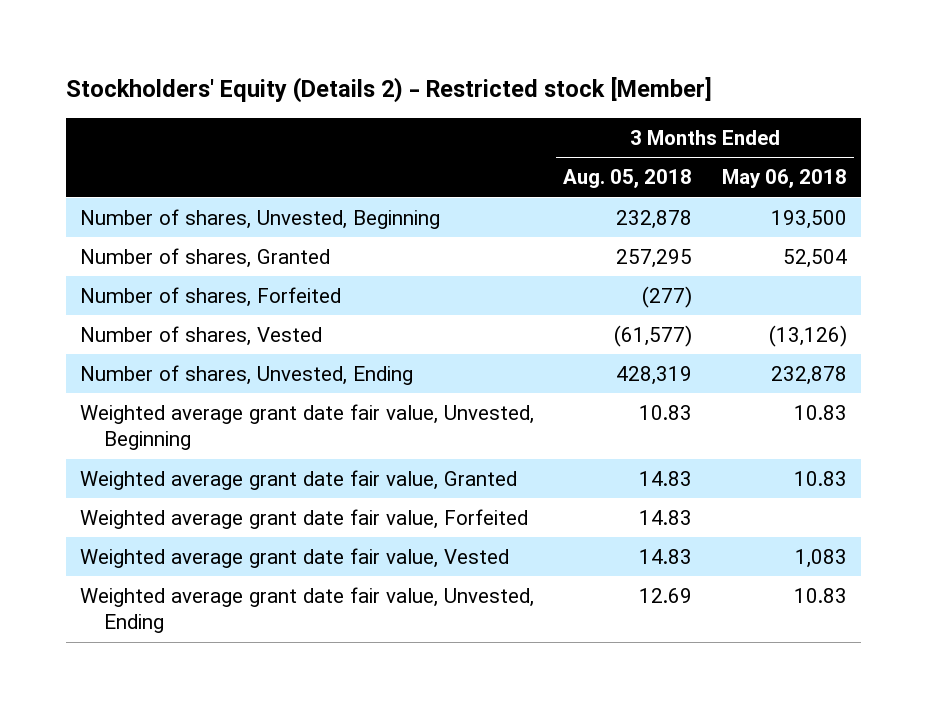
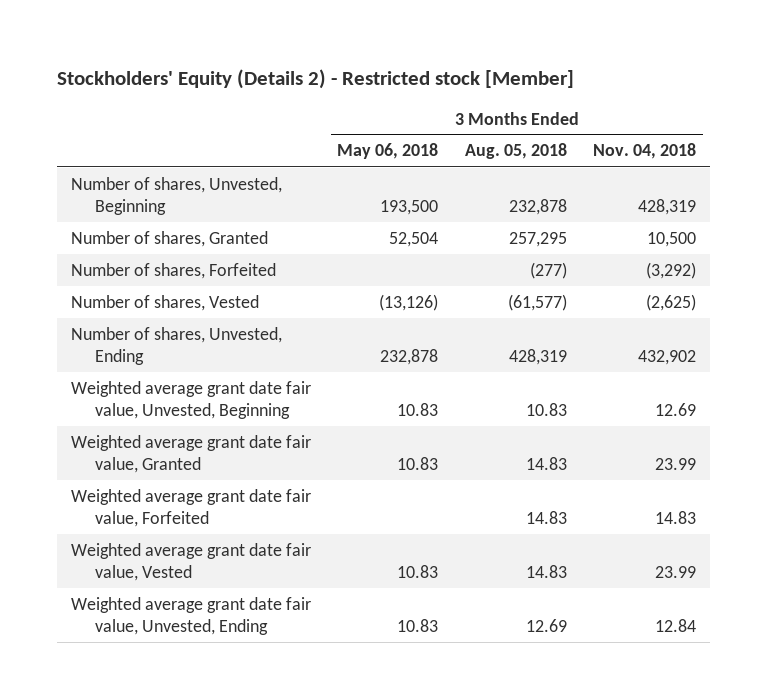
- | 3 Months Ended Aug. 05, 2018 | 3 Months Ended May 06, 2018
+ | 3 Months Ended May 06, 2018 | 3 Months Ended Aug. 05, 2018 | 3 Months Ended Nov. 04, 2018
- Weighted average grant date fair value, Vested | 14.83 | 1,083
+ Weighted average grant date fair value, Vested | 10.83 | 14.83 | 23.99

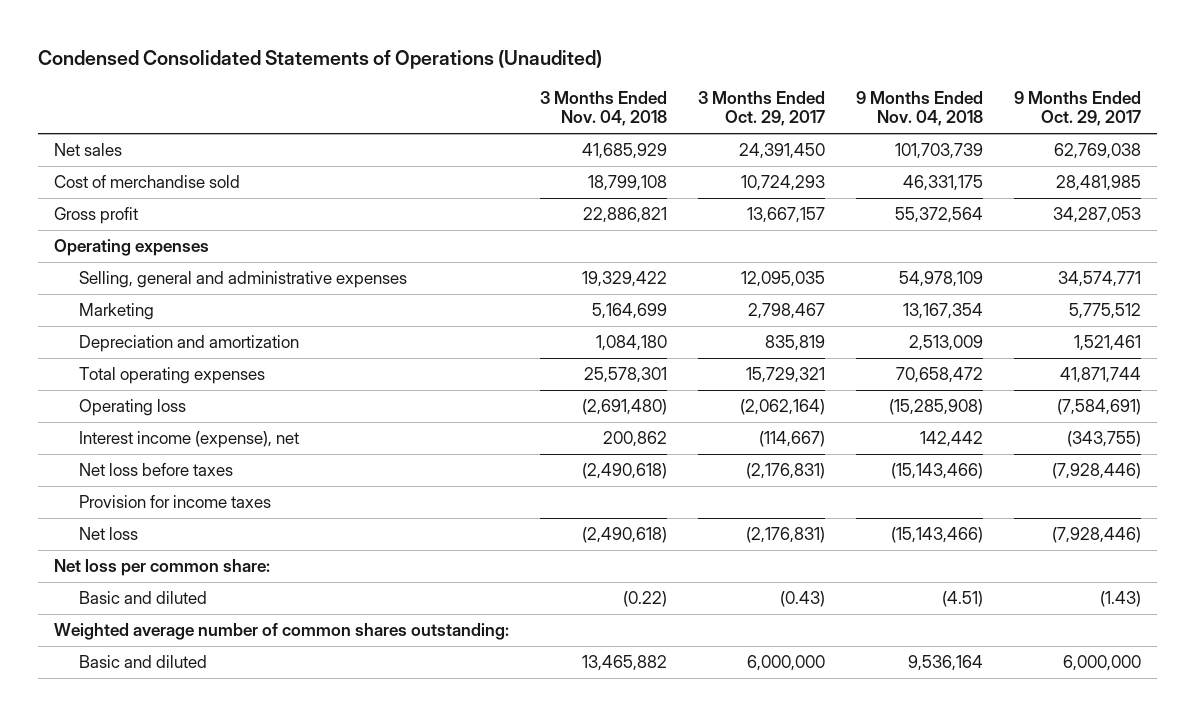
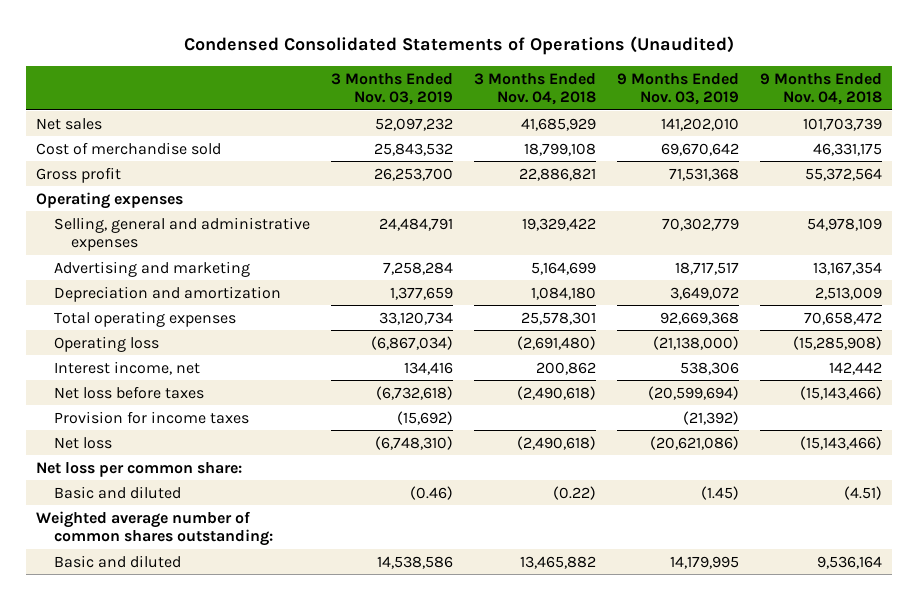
- | 3 Months Ended Nov. 04, 2018 | 3 Months Ended Oct. 29, 2017 | 9 Months Ended Nov. 04, 2018 | 9 Months Ended Oct. 29, 2017
+ | 3 Months Ended Nov. 03, 2019 | 3 Months Ended Nov. 04, 2018 | 9 Months Ended Nov. 03, 2019 | 9 Months Ended Nov. 04, 2018
- Marketing | 5,164,699 | 2,798,467 | 13,167,354 | 5,775,512
+ Advertising and marketing | 7,258,284 | 5,164,699 | 18,717,517 | 13,167,354
- Interest income (expense), net | 200,862 | (114,667) | 142,442 | (343,755)
+ Interest income, net | 134,416 | 200,862 | 538,306 | 142,442

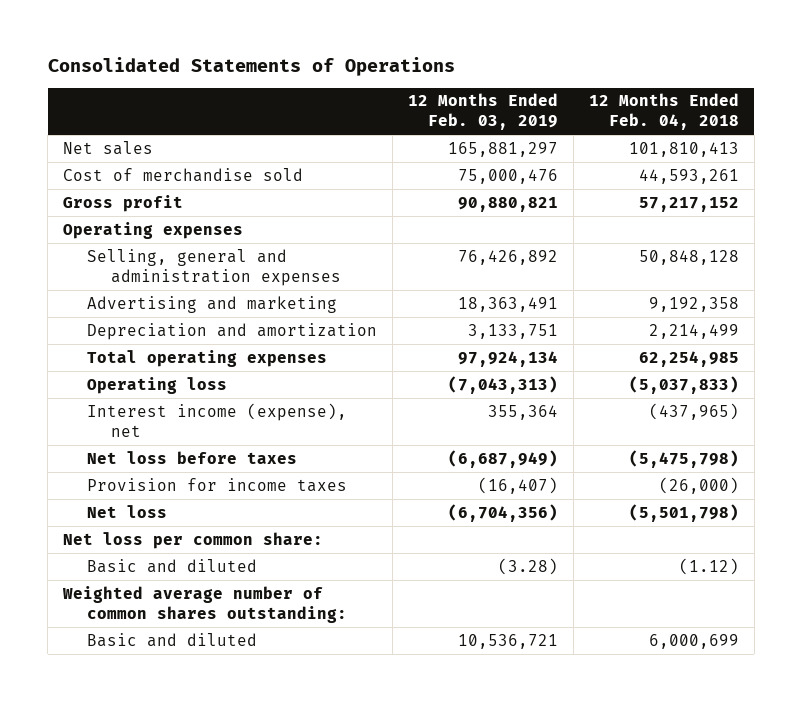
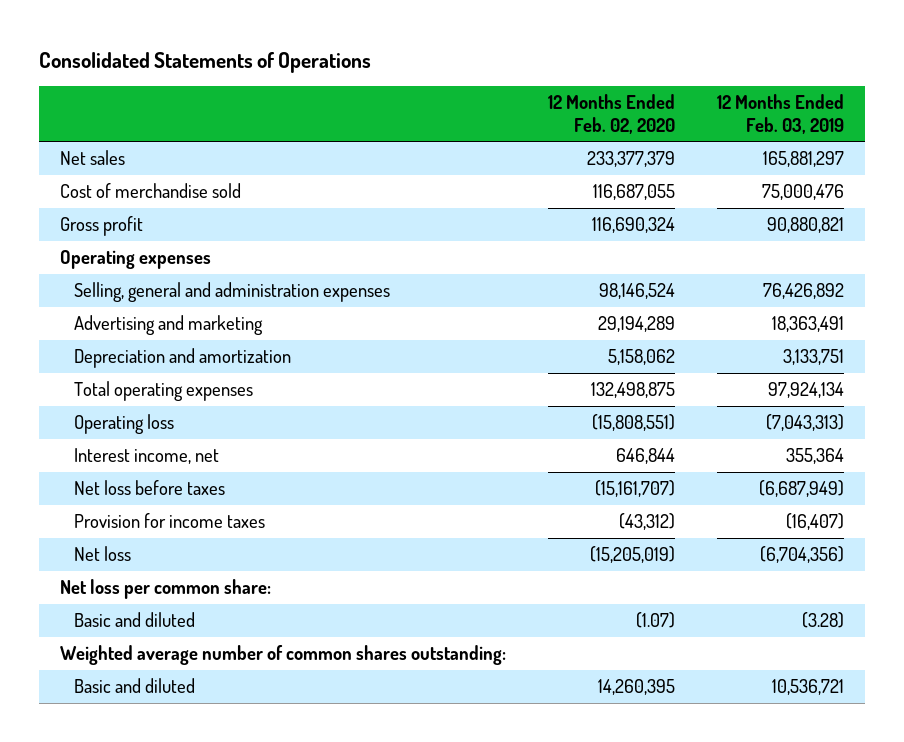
- | 12 Months Ended Feb. 03, 2019 | 12 Months Ended Feb. 04, 2018
+ | 12 Months Ended Feb. 02, 2020 | 12 Months Ended Feb. 03, 2019
- Interest income (expense), net | 355,364 | (437,965)
+ Interest income, net | 646,844 | 355,364

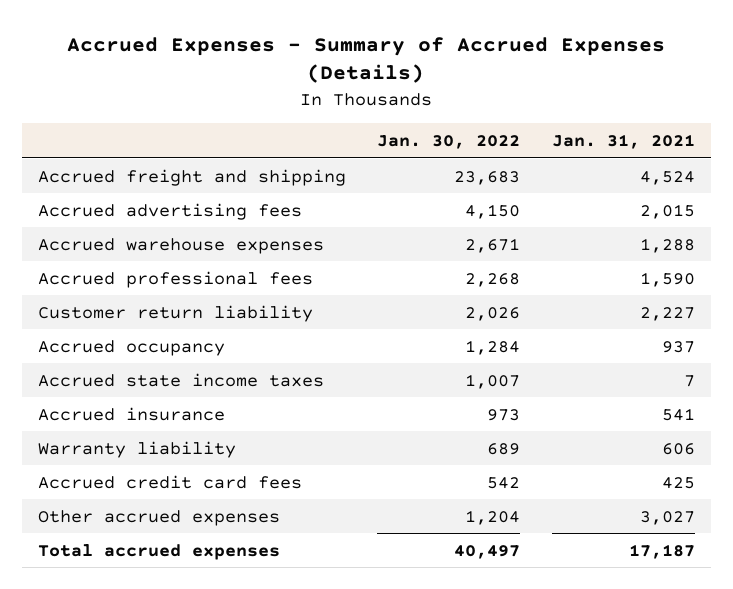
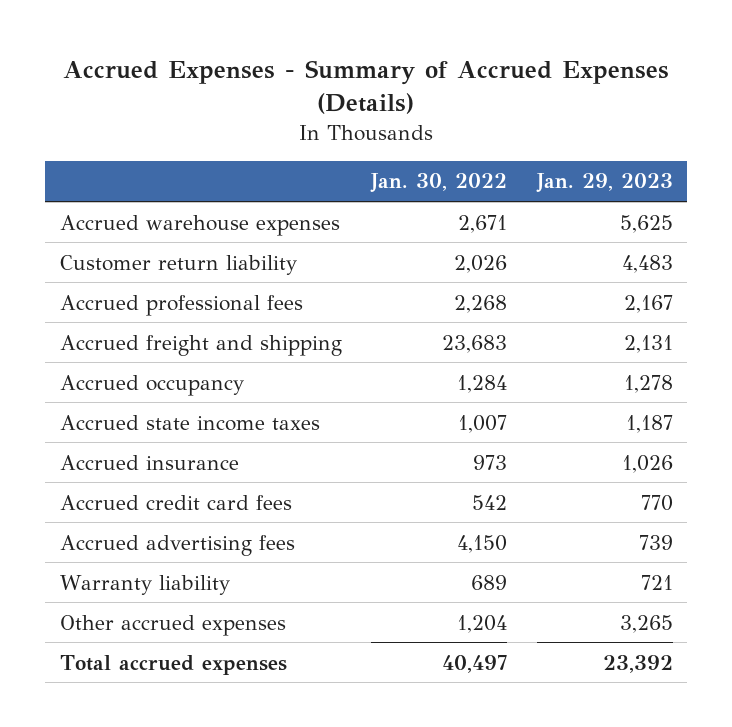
- | Jan. 30, 2022 | Jan. 31, 2021
+ | Jan. 30, 2022 | Jan. 29, 2023
moved down: Accrued professional fees | 2,268 | 2,167
moved down: Accrued freight and shipping | 23,683 | 2,131
moved down: Accrued advertising fees | 4,150 | 739
moved down: Warranty liability | 689 | 721

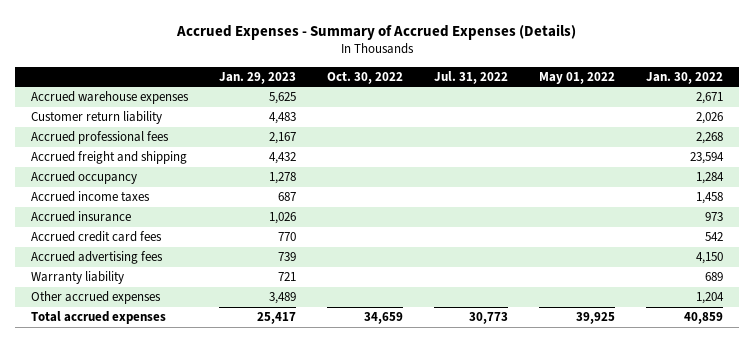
- | Jan. 30, 2022 | Jan. 29, 2023
+ | Jan. 29, 2023 | Oct. 30, 2022 | Jul. 31, 2022 | May 01, 2022 | Jan. 30, 2022
- Accrued freight and shipping | 23,683 | 2,131
+ Accrued freight and shipping | 4,432 | | | | 23,594
- Accrued state income taxes | 1,007 | 1,187
+ Accrued income taxes | 687 | | | | 1,458
- Other accrued expenses | 1,204 | 3,265
- Total accrued expenses | 40,497 | 23,392
+ Other accrued expenses | 3,489 | | | | 1,204
+ Total accrued expenses | 25,417 | 34,659 | 30,773 | 39,925 | 40,859

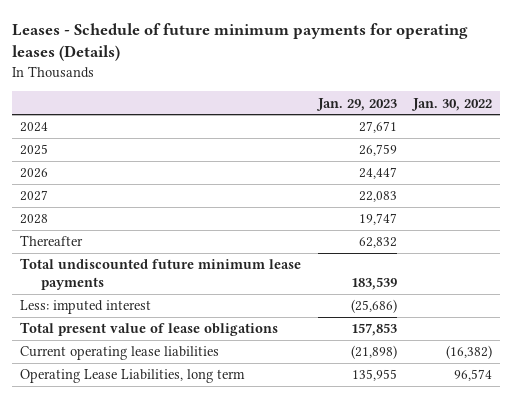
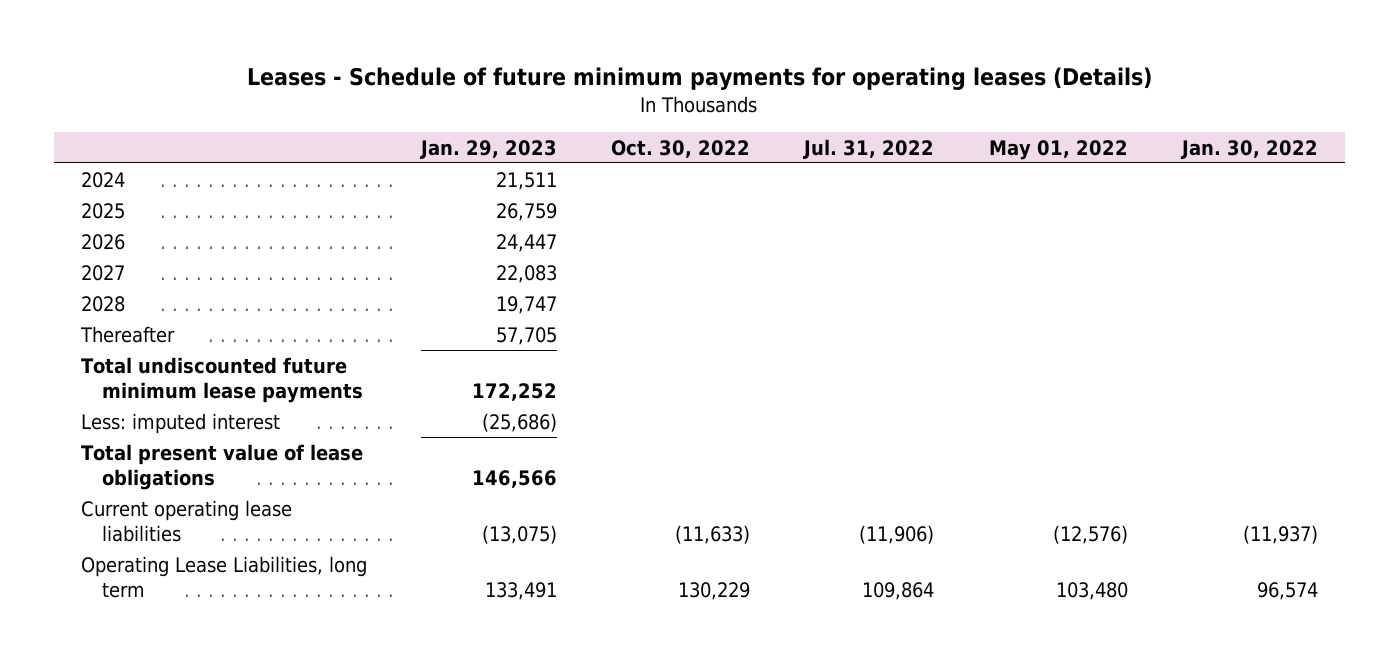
- | Jan. 29, 2023 | Jan. 30, 2022
+ | Jan. 29, 2023 | Oct. 30, 2022 | Jul. 31, 2022 | May 01, 2022 | Jan. 30, 2022
- 2024 | 27,671 |
+ 2024 | 21,511 | | | |
- Thereafter | 62,832 |
- Total undiscounted future minimum lease payments | 183,539 |
+ Thereafter | 57,705 | | | |
+ Total undiscounted future minimum lease payments | 172,252 | | | |
- Total present value of lease obligations | 157,853 |
- Current operating lease liabilities | (21,898) | (16,382)
- Operating Lease Liabilities, long term | 135,955 | 96,574
+ Total present value of lease obligations | 146,566 | | | |
+ Current operating lease liabilities | (13,075) | (11,633) | (11,906) | (12,576) | (11,937)
+ Operating Lease Liabilities, long term | 133,491 | 130,229 | 109,864 | 103,480 | 96,574

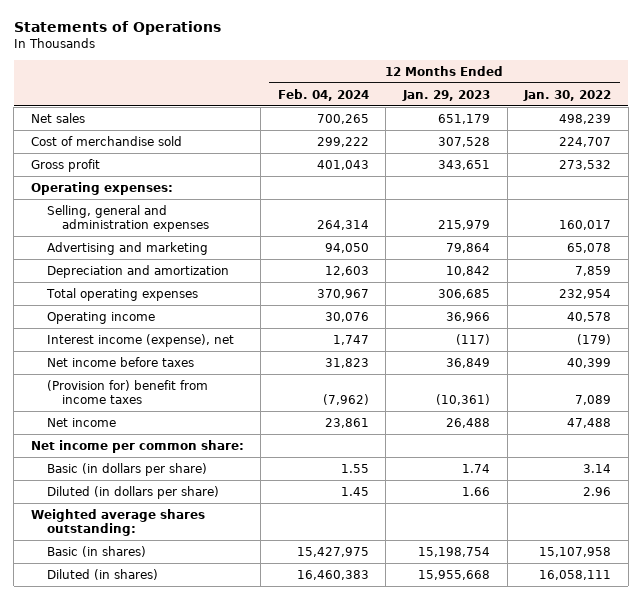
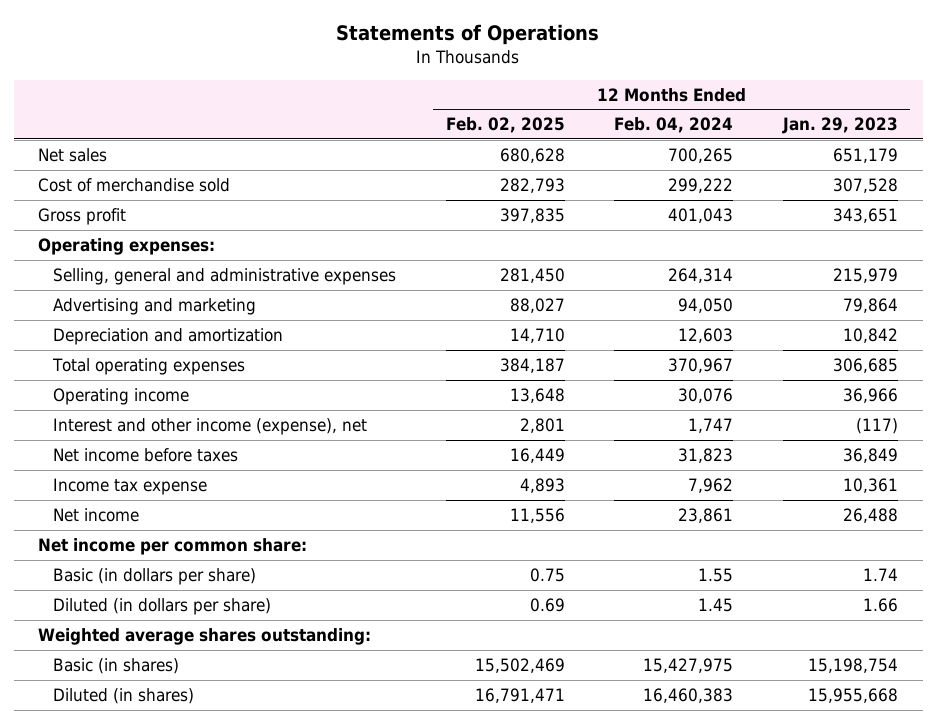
- | 12 Months Ended Feb. 04, 2024 | 12 Months Ended Jan. 29, 2023 | 12 Months Ended Jan. 30, 2022
+ | 12 Months Ended Feb. 02, 2025 | 12 Months Ended Feb. 04, 2024 | 12 Months Ended Jan. 29, 2023
- Selling, general and administration expenses | 264,314 | 215,979 | 160,017
+ Selling, general and administrative expenses | 281,450 | 264,314 | 215,979
- Interest income (expense), net | 1,747 | (117) | (179)
+ Interest and other income (expense), net | 2,801 | 1,747 | (117)
- (Provision for) benefit from income taxes | (7,962) | (10,361) | 7,089
+ Income tax expense | 4,893 | 7,962 | 10,361

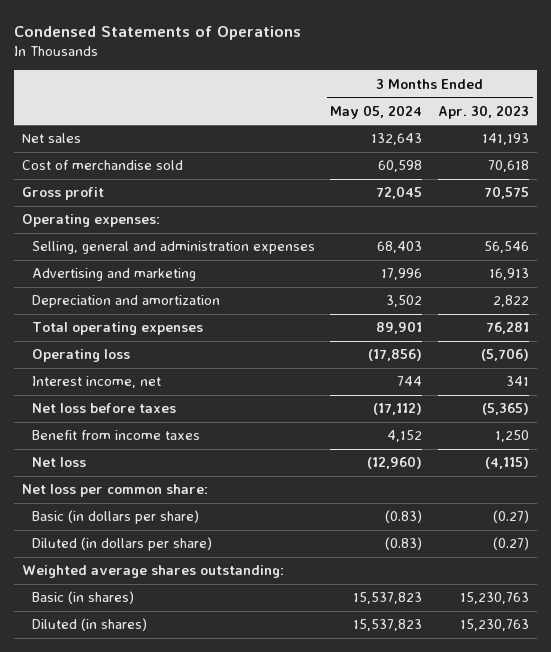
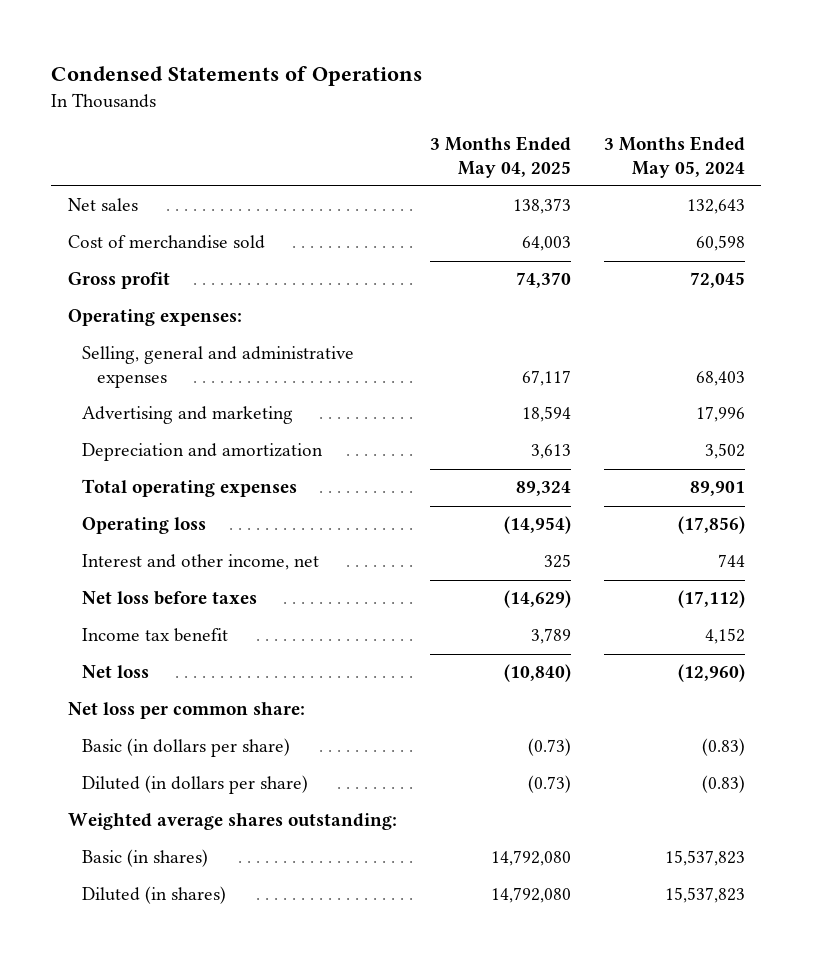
- | 3 Months Ended May 05, 2024 | 3 Months Ended Apr. 30, 2023
+ | 3 Months Ended May 04, 2025 | 3 Months Ended May 05, 2024
- Selling, general and administration expenses | 68,403 | 56,546
+ Selling, general and administrative expenses | 67,117 | 68,403
- Interest income, net | 744 | 341
+ Interest and other income, net | 325 | 744
- Benefit from income taxes | 4,152 | 1,250
+ Income tax benefit | 3,789 | 4,152

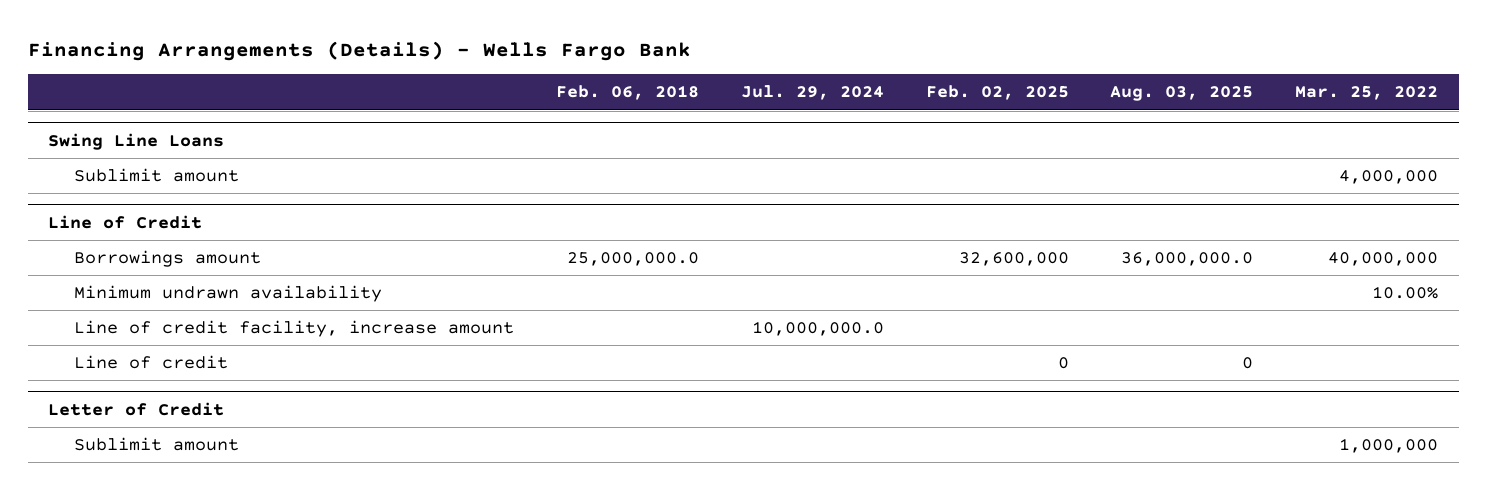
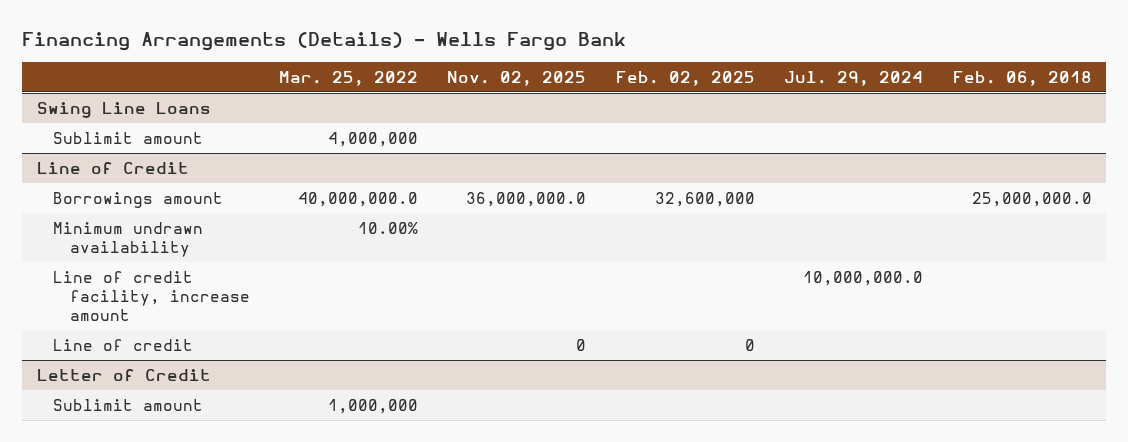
- | Feb. 06, 2018 | Jul. 29, 2024 | Feb. 02, 2025 | Aug. 03, 2025 | Mar. 25, 2022
+ | Mar. 25, 2022 | Nov. 02, 2025 | Feb. 02, 2025 | Jul. 29, 2024 | Feb. 06, 2018
@ Line of Credit
- Borrowings amount | 25,000,000.0 | | 32,600,000 | 36,000,000.0 | 40,000,000
+ Borrowings amount | 40,000,000.0 | 36,000,000.0 | 32,600,000 | | 25,000,000.0

